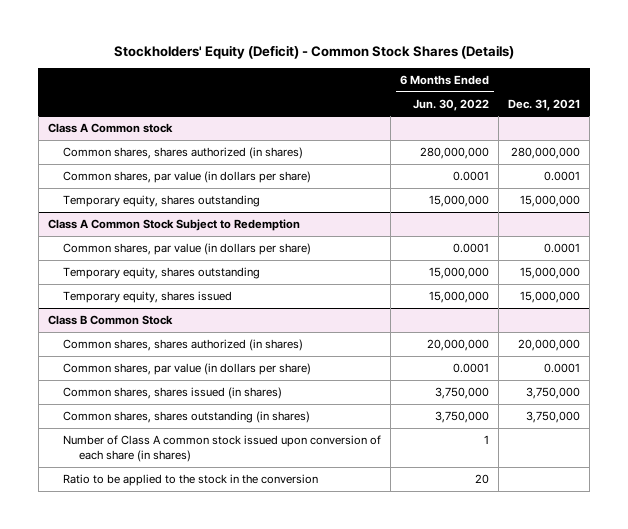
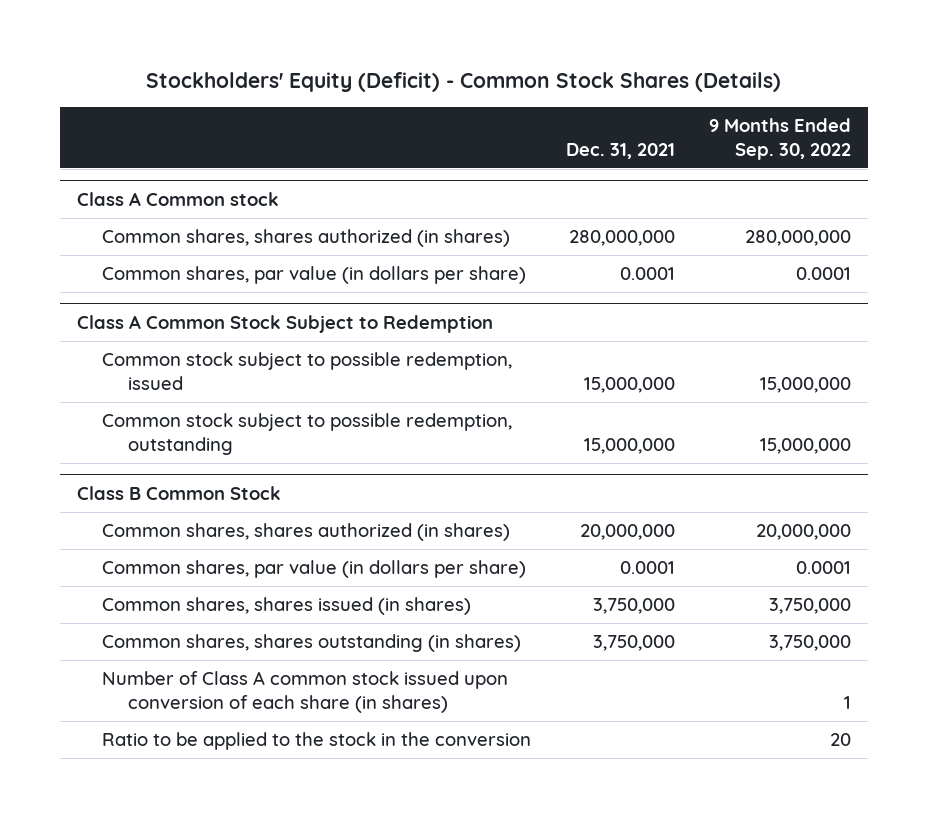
- | 6 Months Ended Jun. 30, 2022 | Dec. 31, 2021
+ | Dec. 31, 2021 | 9 Months Ended Sep. 30, 2022
@ Class A Common stock
- Temporary equity, shares outstanding | 15,000,000 | 15,000,000
@ Class A Common Stock Subject to Redemption
- Common shares, par value (in dollars per share) | 0.0001 | 0.0001
- Temporary equity, shares outstanding | 15,000,000 | 15,000,000
- Temporary equity, shares issued | 15,000,000 | 15,000,000
+ Common stock subject to possible redemption, issued | 15,000,000 | 15,000,000
+ Common stock subject to possible redemption, outstanding | 15,000,000 | 15,000,000

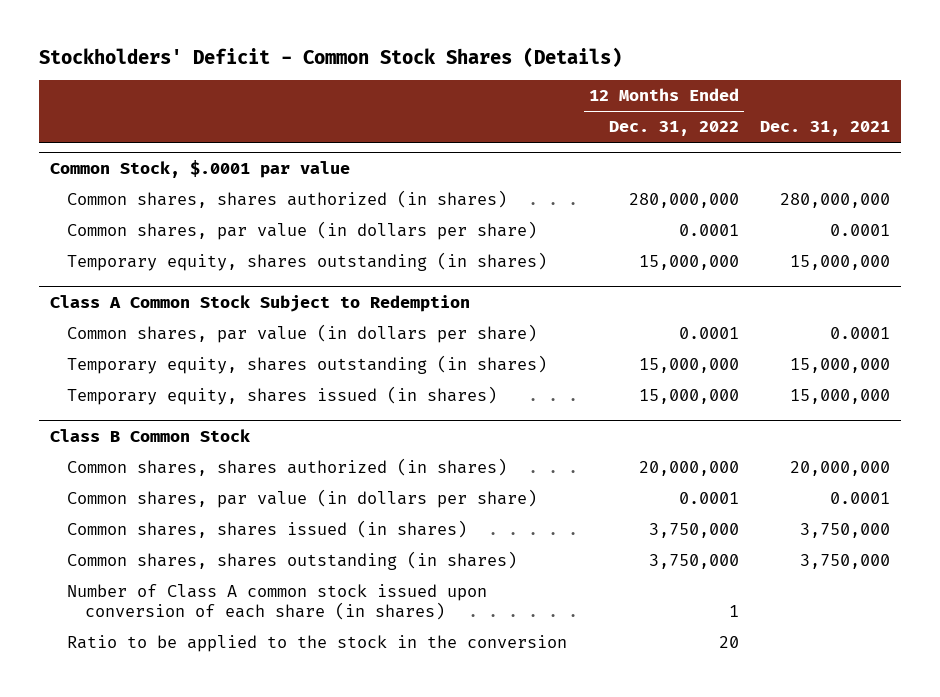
- Stockholders' Equity (Deficit) - Common Stock Shares (Details)
+ Stockholders' Deficit - Common Stock Shares (Details)
- | Dec. 31, 2021 | 9 Months Ended Sep. 30, 2022
+ | 12 Months Ended Dec. 31, 2022 | Dec. 31, 2021
- Class A Common stock
+ Common Stock, $.0001 par value
+ Temporary equity, shares outstanding (in shares) | 15,000,000 | 15,000,000
@ Class A Common Stock Subject to Redemption
- Common stock subject to possible redemption, issued | 15,000,000 | 15,000,000
- Common stock subject to possible redemption, outstanding | 15,000,000 | 15,000,000
+ Common shares, par value (in dollars per share) | 0.0001 | 0.0001
+ Temporary equity, shares outstanding (in shares) | 15,000,000 | 15,000,000
+ Temporary equity, shares issued (in shares) | 15,000,000 | 15,000,000

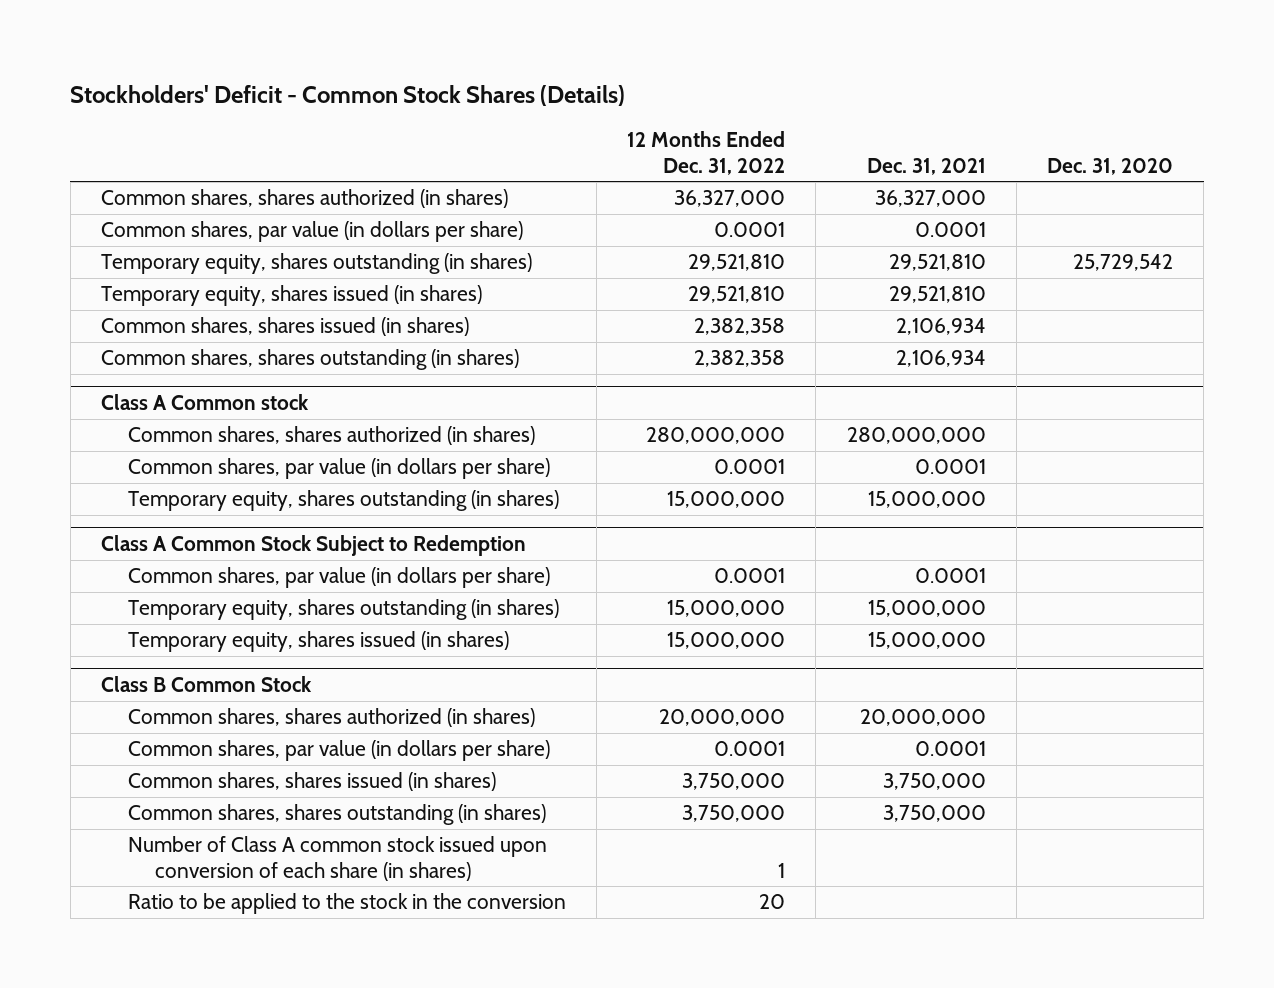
- | 12 Months Ended Dec. 31, 2022 | Dec. 31, 2021
+ | 12 Months Ended Dec. 31, 2022 | Dec. 31, 2021 | Dec. 31, 2020
- Common Stock, $.0001 par value
+ Common shares, shares authorized (in shares) | 36,327,000 | 36,327,000 |
+ Common shares, par value (in dollars per share) | 0.0001 | 0.0001 |
+ Temporary equity, shares outstanding (in shares) | 29,521,810 | 29,521,810 | 25,729,542
+ Temporary equity, shares issued (in shares) | 29,521,810 | 29,521,810 |
+ Common shares, shares issued (in shares) | 2,382,358 | 2,106,934 |
+ Common shares, shares outstanding (in shares) | 2,382,358 | 2,106,934 |
+ Class A Common stock

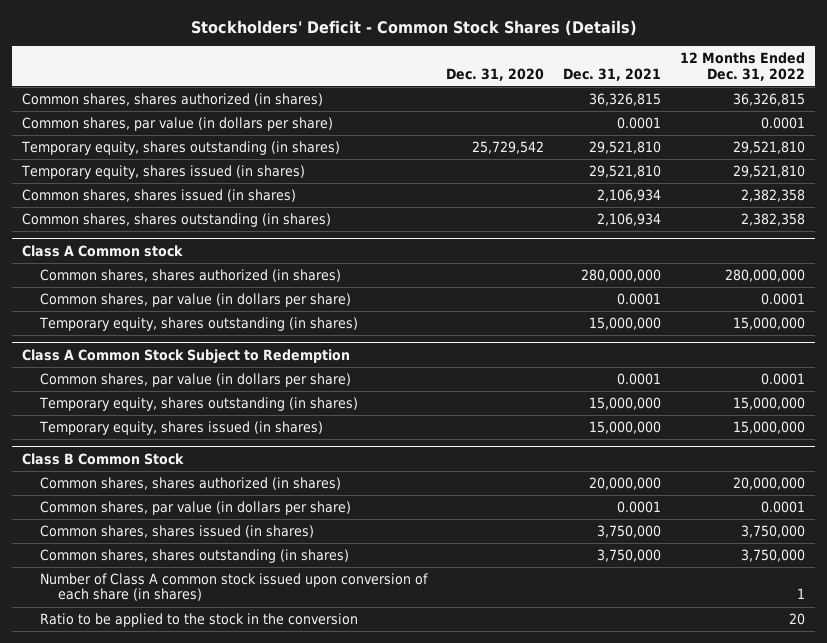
- | 12 Months Ended Dec. 31, 2022 | Dec. 31, 2021 | Dec. 31, 2020
+ | Dec. 31, 2020 | Dec. 31, 2021 | 12 Months Ended Dec. 31, 2022
- Common shares, shares authorized (in shares) | 36,327,000 | 36,327,000 |
+ Common shares, shares authorized (in shares) | | 36,326,815 | 36,326,815

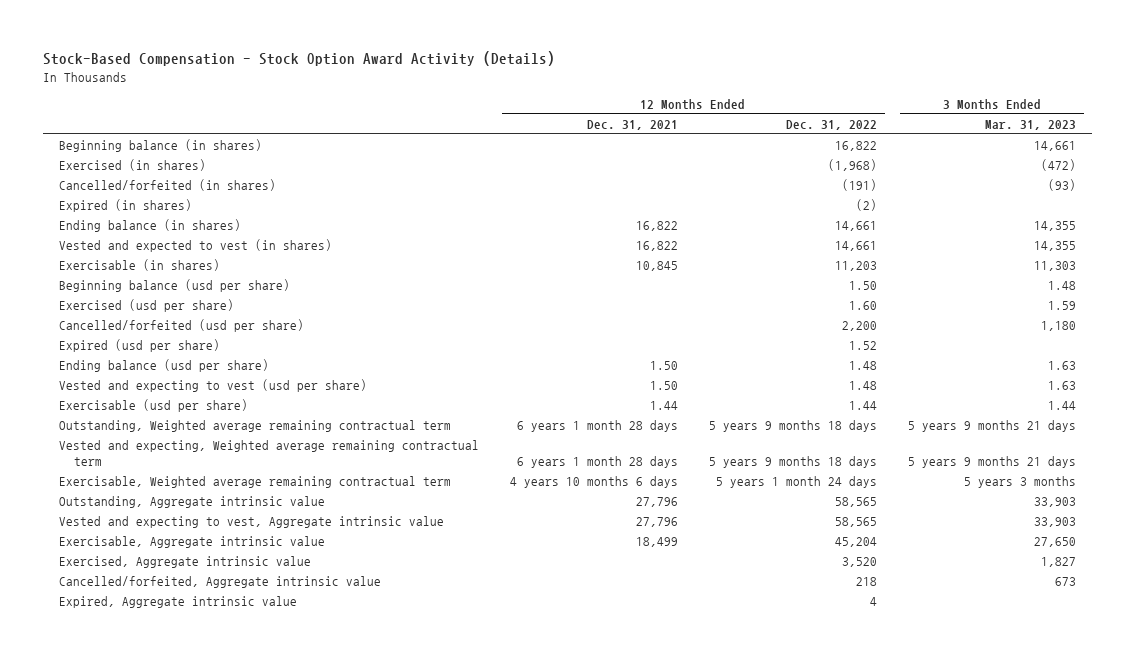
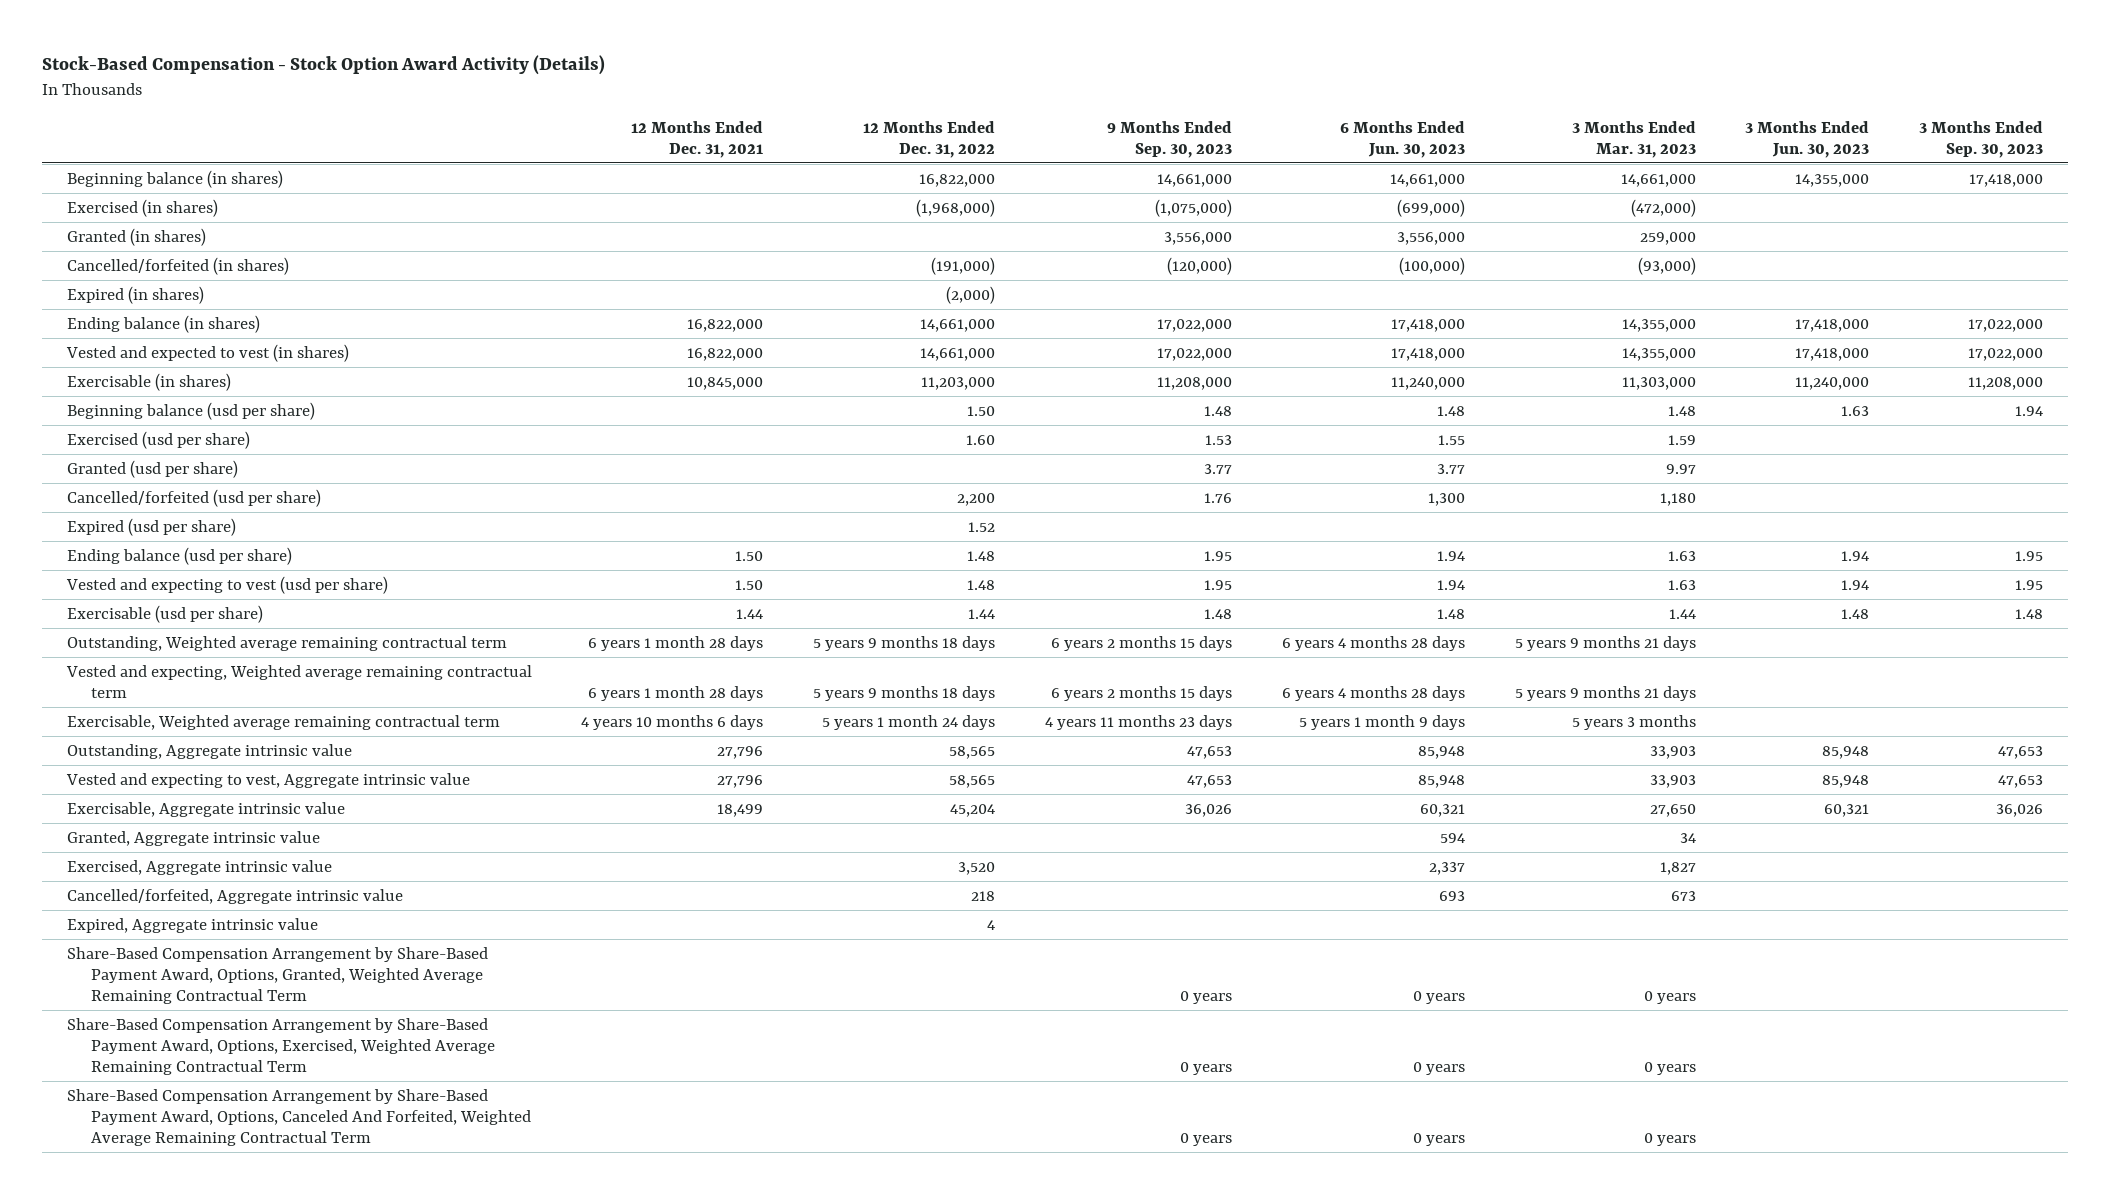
- | 12 Months Ended Dec. 31, 2021 | 12 Months Ended Dec. 31, 2022 | 3 Months Ended Mar. 31, 2023
+ | 12 Months Ended Dec. 31, 2021 | 12 Months Ended Dec. 31, 2022 | 9 Months Ended Sep. 30, 2023 | 6 Months Ended Jun. 30, 2023 | 3 Months Ended Mar. 31, 2023 | 3 Months Ended Jun. 30, 2023 | 3 Months Ended Sep. 30, 2023
- Beginning balance (in shares) | | 16,822 | 14,661
- Exercised (in shares) | | (1,968) | (472)
- Cancelled/forfeited (in shares) | | (191) | (93)
- Expired (in shares) | | (2) |
- Ending balance (in shares) | 16,822 | 14,661 | 14,355
- Vested and expected to vest (in shares) | 16,822 | 14,661 | 14,355
- Exercisable (in shares) | 10,845 | 11,203 | 11,303
+ Beginning balance (in shares) | | 16,822,000 | 14,661,000 | 14,661,000 | 14,661,000 | 14,355,000 | 17,418,000
+ Exercised (in shares) | | (1,968,000) | (1,075,000) | (699,000) | (472,000) | |
+ Granted (in shares) | | | 3,556,000 | 3,556,000 | 259,000 | |
+ Cancelled/forfeited (in shares) | | (191,000) | (120,000) | (100,000) | (93,000) | |
+ Expired (in shares) | | (2,000) | | | | |
+ Ending balance (in shares) | 16,822,000 | 14,661,000 | 17,022,000 | 17,418,000 | 14,355,000 | 17,418,000 | 17,022,000
+ Vested and expected to vest (in shares) | 16,822,000 | 14,661,000 | 17,022,000 | 17,418,000 | 14,355,000 | 17,418,000 | 17,022,000
+ Exercisable (in shares) | 10,845,000 | 11,203,000 | 11,208,000 | 11,240,000 | 11,303,000 | 11,240,000 | 11,208,000
+ Granted (usd per share) | | | 3.77 | 3.77 | 9.97 | |
+ Granted, Aggregate intrinsic value | | | | 594 | 34 | |
+ Share-Based Compensation Arrangement by Share-Based Payment Award, Options, Granted, Weighted Average Remaining Contractual Term | | | 0 years | 0 years | 0 years | |
+ Share-Based Compensation Arrangement by Share-Based Payment Award, Options, Exercised, Weighted Average Remaining Contractual Term | | | 0 years | 0 years | 0 years | |
+ Share-Based Compensation Arrangement by Share-Based Payment Award, Options, Canceled And Forfeited, Weighted Average Remaining Contractual Term | | | 0 years | 0 years | 0 years | |

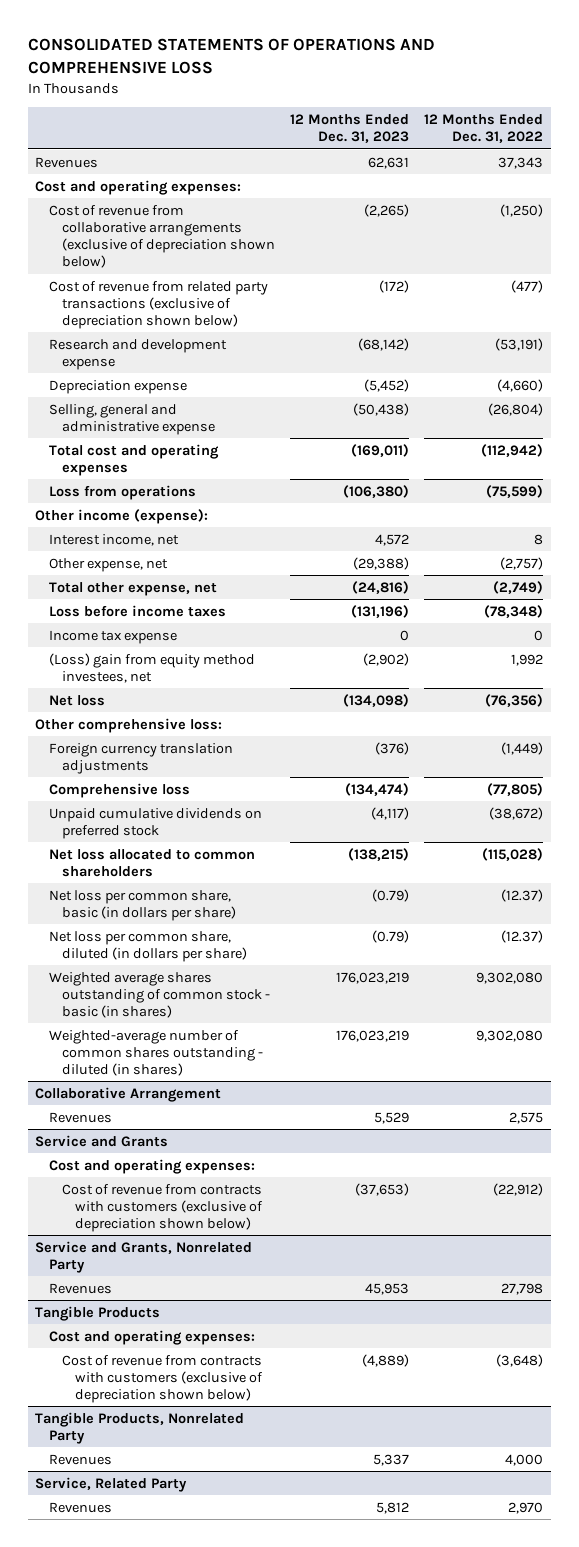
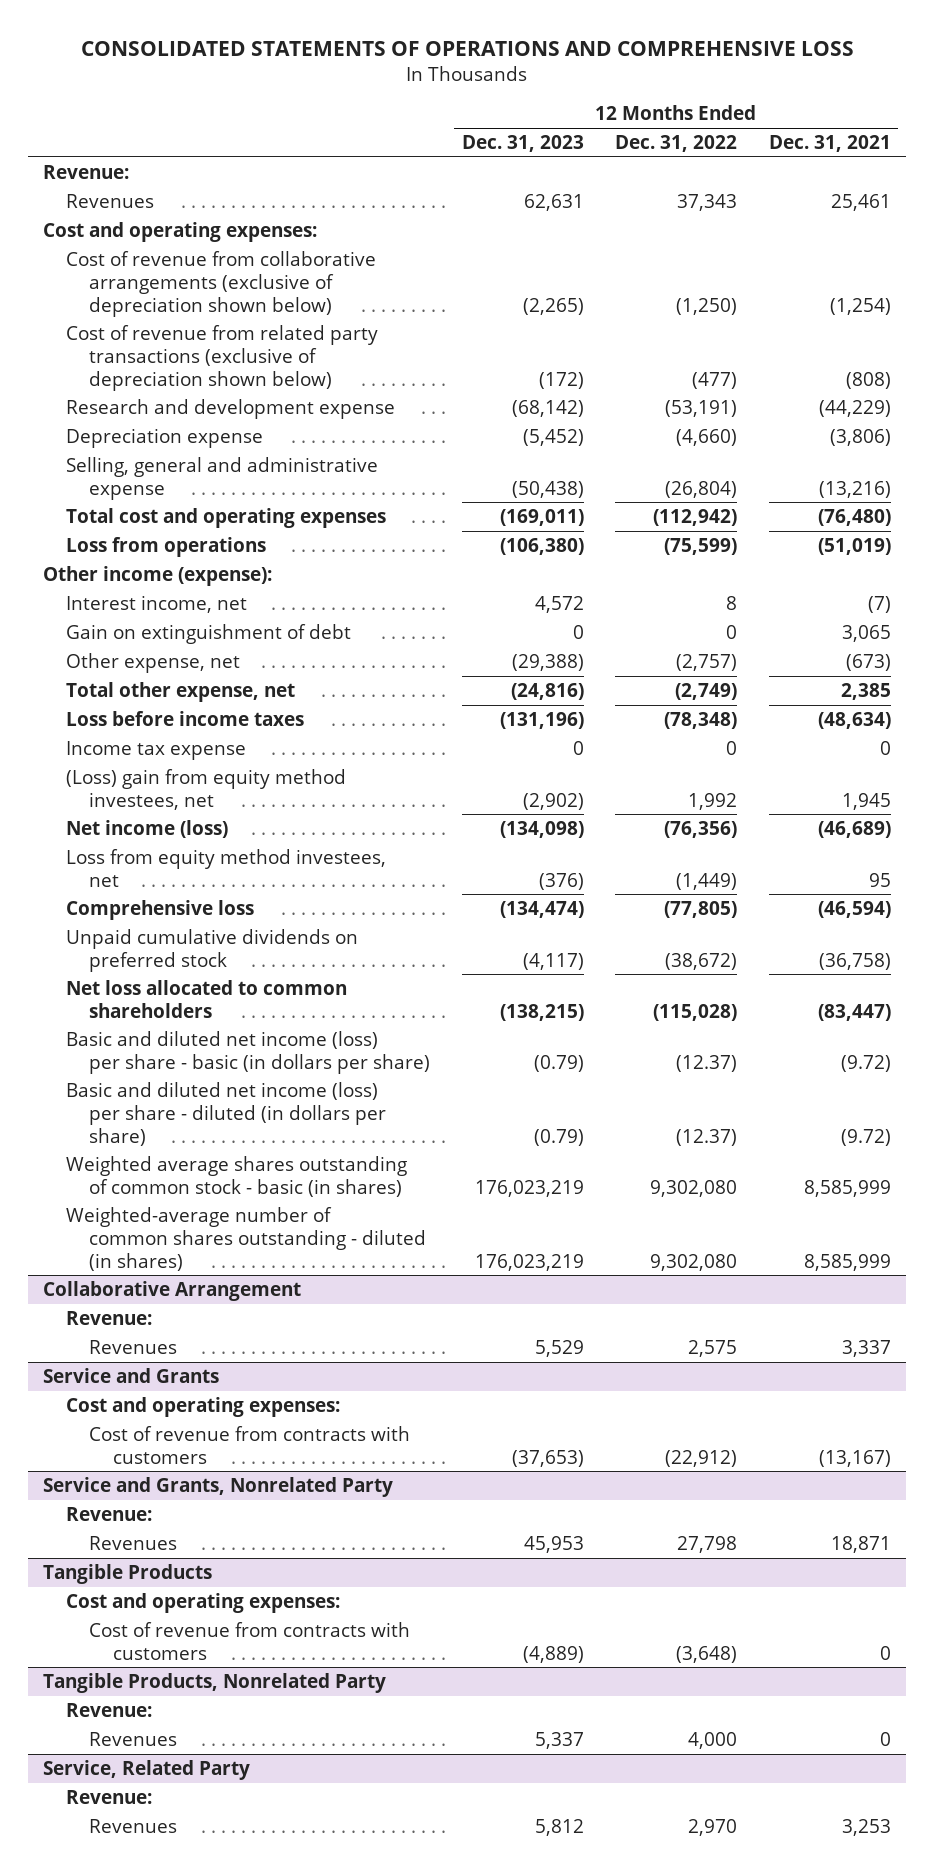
- | 12 Months Ended Dec. 31, 2023 | 12 Months Ended Dec. 31, 2022
+ | 12 Months Ended Dec. 31, 2023 | 12 Months Ended Dec. 31, 2022 | 12 Months Ended Dec. 31, 2021
+ Revenue:
+ Gain on extinguishment of debt | 0 | 0 | 3,065
- Net loss | (134,098) | (76,356)
- Other comprehensive loss:
- Foreign currency translation adjustments | (376) | (1,449)
+ Net income (loss) | (134,098) | (76,356) | (46,689)
+ Loss from equity method investees, net | (376) | (1,449) | 95
- Net loss per common share, basic (in dollars per share) | (0.79) | (12.37)
- Net loss per common share, diluted (in dollars per share) | (0.79) | (12.37)
+ Basic and diluted net income (loss) per share - basic (in dollars per share) | (0.79) | (12.37) | (9.72)
+ Basic and diluted net income (loss) per share - diluted (in dollars per share) | (0.79) | (12.37) | (9.72)
@ Collaborative Arrangement
+ Revenue:
@ Service and Grants
- Cost of revenue from contracts with customers (exclusive of depreciation shown below) | (37,653) | (22,912)
+ Cost of revenue from contracts with customers | (37,653) | (22,912) | (13,167)
@ Service and Grants, Nonrelated Party
+ Revenue:
@ Tangible Products
- Cost of revenue from contracts with customers (exclusive of depreciation shown below) | (4,889) | (3,648)
+ Cost of revenue from contracts with customers | (4,889) | (3,648) | 0
@ Tangible Products, Nonrelated Party
+ Revenue:
@ Service, Related Party
+ Revenue:

